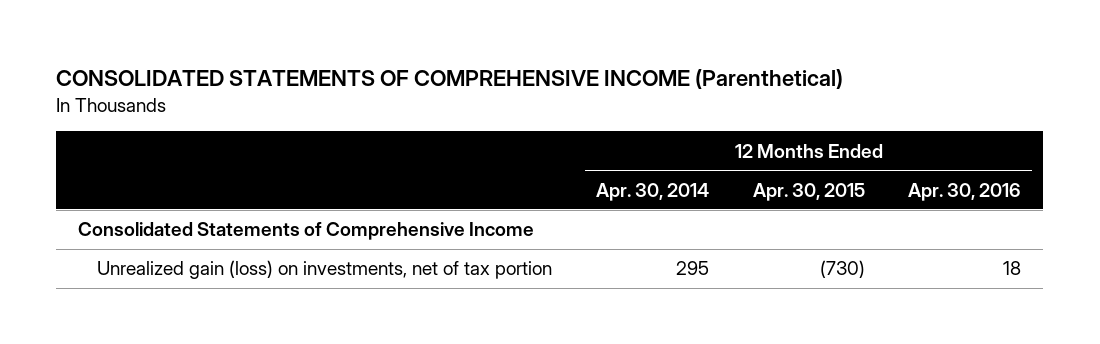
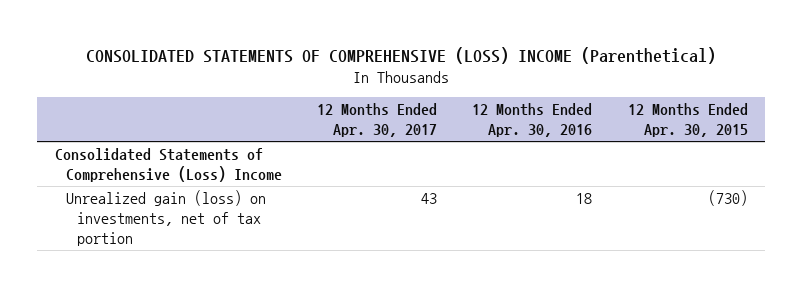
- CONSOLIDATED STATEMENTS OF COMPREHENSIVE INCOME (Parenthetical)
+ CONSOLIDATED STATEMENTS OF COMPREHENSIVE (LOSS) INCOME (Parenthetical)
- | 12 Months Ended Apr. 30, 2014 | 12 Months Ended Apr. 30, 2015 | 12 Months Ended Apr. 30, 2016
+ | 12 Months Ended Apr. 30, 2017 | 12 Months Ended Apr. 30, 2016 | 12 Months Ended Apr. 30, 2015
- Consolidated Statements of Comprehensive Income
+ Consolidated Statements of Comprehensive (Loss) Income

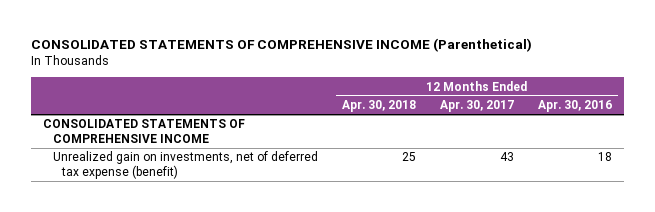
- CONSOLIDATED STATEMENTS OF COMPREHENSIVE (LOSS) INCOME (Parenthetical)
+ CONSOLIDATED STATEMENTS OF COMPREHENSIVE INCOME (Parenthetical)
- | 12 Months Ended Apr. 30, 2017 | 12 Months Ended Apr. 30, 2016 | 12 Months Ended Apr. 30, 2015
+ | 12 Months Ended Apr. 30, 2018 | 12 Months Ended Apr. 30, 2017 | 12 Months Ended Apr. 30, 2016
- Consolidated Statements of Comprehensive (Loss) Income
- Unrealized gain (loss) on investments, net of tax portion | 43 | 18 | (730)
+ CONSOLIDATED STATEMENTS OF COMPREHENSIVE INCOME
+ Unrealized gain on investments, net of deferred tax expense (benefit) | 25 | 43 | 18

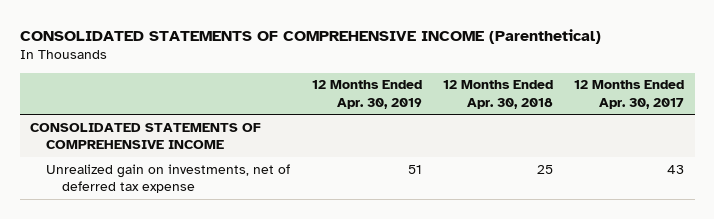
- | 12 Months Ended Apr. 30, 2018 | 12 Months Ended Apr. 30, 2017 | 12 Months Ended Apr. 30, 2016
+ | 12 Months Ended Apr. 30, 2019 | 12 Months Ended Apr. 30, 2018 | 12 Months Ended Apr. 30, 2017
- Unrealized gain on investments, net of deferred tax expense (benefit) | 25 | 43 | 18
+ Unrealized gain on investments, net of deferred tax expense | 51 | 25 | 43

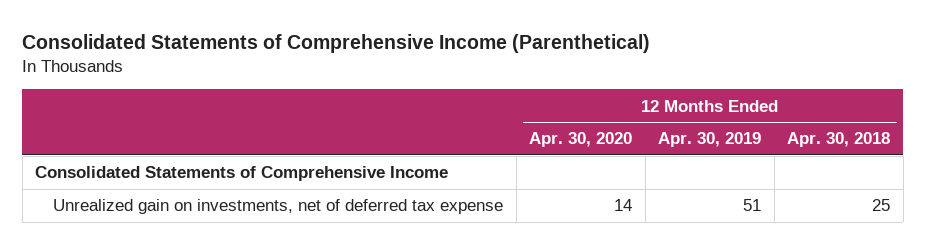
- CONSOLIDATED STATEMENTS OF COMPREHENSIVE INCOME (Parenthetical)
+ Consolidated Statements of Comprehensive Income (Parenthetical)
- | 12 Months Ended Apr. 30, 2019 | 12 Months Ended Apr. 30, 2018 | 12 Months Ended Apr. 30, 2017
+ | 12 Months Ended Apr. 30, 2020 | 12 Months Ended Apr. 30, 2019 | 12 Months Ended Apr. 30, 2018
- CONSOLIDATED STATEMENTS OF COMPREHENSIVE INCOME
+ Consolidated Statements of Comprehensive Income

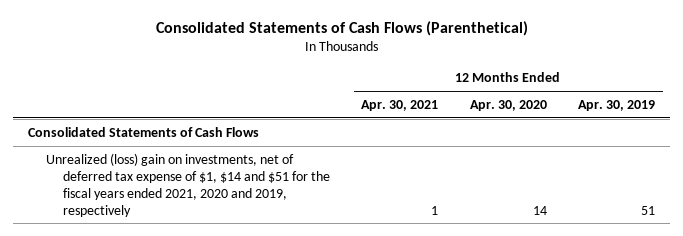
- Consolidated Statements of Comprehensive Income (Parenthetical)
+ Consolidated Statements of Cash Flows (Parenthetical)
- | 12 Months Ended Apr. 30, 2020 | 12 Months Ended Apr. 30, 2019 | 12 Months Ended Apr. 30, 2018
+ | 12 Months Ended Apr. 30, 2021 | 12 Months Ended Apr. 30, 2020 | 12 Months Ended Apr. 30, 2019
- Consolidated Statements of Comprehensive Income
- Unrealized gain on investments, net of deferred tax expense | 14 | 51 | 25
+ Consolidated Statements of Cash Flows
+ Unrealized (loss) gain on investments, net of deferred tax expense of $1, $14 and $51 for the fiscal years ended 2021, 2020 and 2019, respectively | 1 | 14 | 51

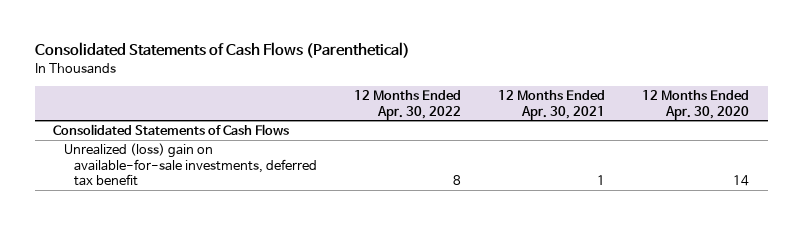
- | 12 Months Ended Apr. 30, 2021 | 12 Months Ended Apr. 30, 2020 | 12 Months Ended Apr. 30, 2019
+ | 12 Months Ended Apr. 30, 2022 | 12 Months Ended Apr. 30, 2021 | 12 Months Ended Apr. 30, 2020
- Unrealized (loss) gain on investments, net of deferred tax expense of $1, $14 and $51 for the fiscal years ended 2021, 2020 and 2019, respectively | 1 | 14 | 51
+ Unrealized (loss) gain on available-for-sale investments, deferred tax benefit | 8 | 1 | 14

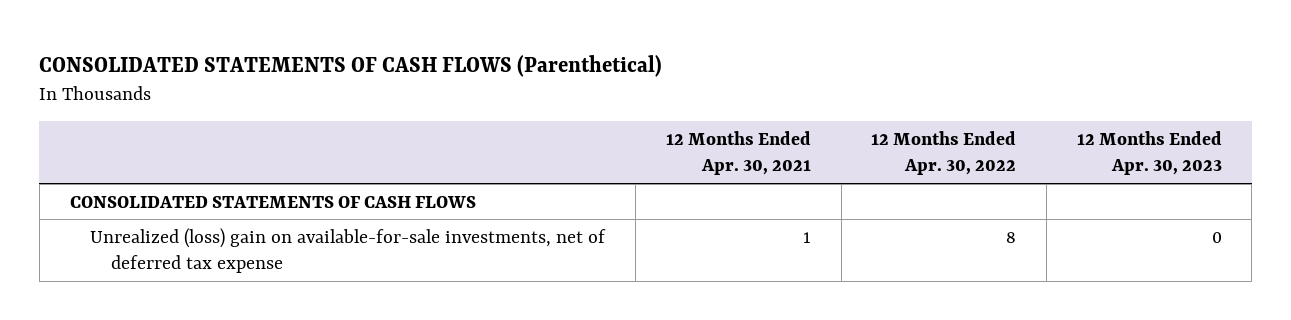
- Consolidated Statements of Cash Flows (Parenthetical)
+ CONSOLIDATED STATEMENTS OF CASH FLOWS (Parenthetical)
- | 12 Months Ended Apr. 30, 2022 | 12 Months Ended Apr. 30, 2021 | 12 Months Ended Apr. 30, 2020
+ | 12 Months Ended Apr. 30, 2021 | 12 Months Ended Apr. 30, 2022 | 12 Months Ended Apr. 30, 2023
- Consolidated Statements of Cash Flows
- Unrealized (loss) gain on available-for-sale investments, deferred tax benefit | 8 | 1 | 14
+ CONSOLIDATED STATEMENTS OF CASH FLOWS
+ Unrealized (loss) gain on available-for-sale investments, net of deferred tax expense | 1 | 8 | 0

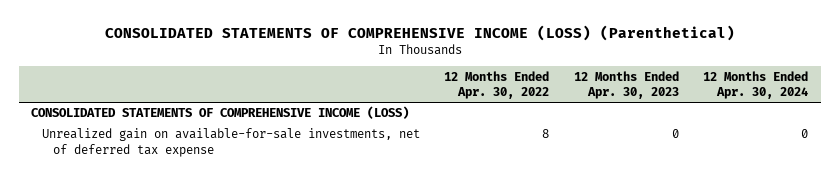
- CONSOLIDATED STATEMENTS OF CASH FLOWS (Parenthetical)
+ CONSOLIDATED STATEMENTS OF COMPREHENSIVE INCOME (LOSS) (Parenthetical)
- | 12 Months Ended Apr. 30, 2021 | 12 Months Ended Apr. 30, 2022 | 12 Months Ended Apr. 30, 2023
+ | 12 Months Ended Apr. 30, 2022 | 12 Months Ended Apr. 30, 2023 | 12 Months Ended Apr. 30, 2024
- CONSOLIDATED STATEMENTS OF CASH FLOWS
- Unrealized (loss) gain on available-for-sale investments, net of deferred tax expense | 1 | 8 | 0
+ CONSOLIDATED STATEMENTS OF COMPREHENSIVE INCOME (LOSS)
+ Unrealized gain on available-for-sale investments, net of deferred tax expense | 8 | 0 | 0

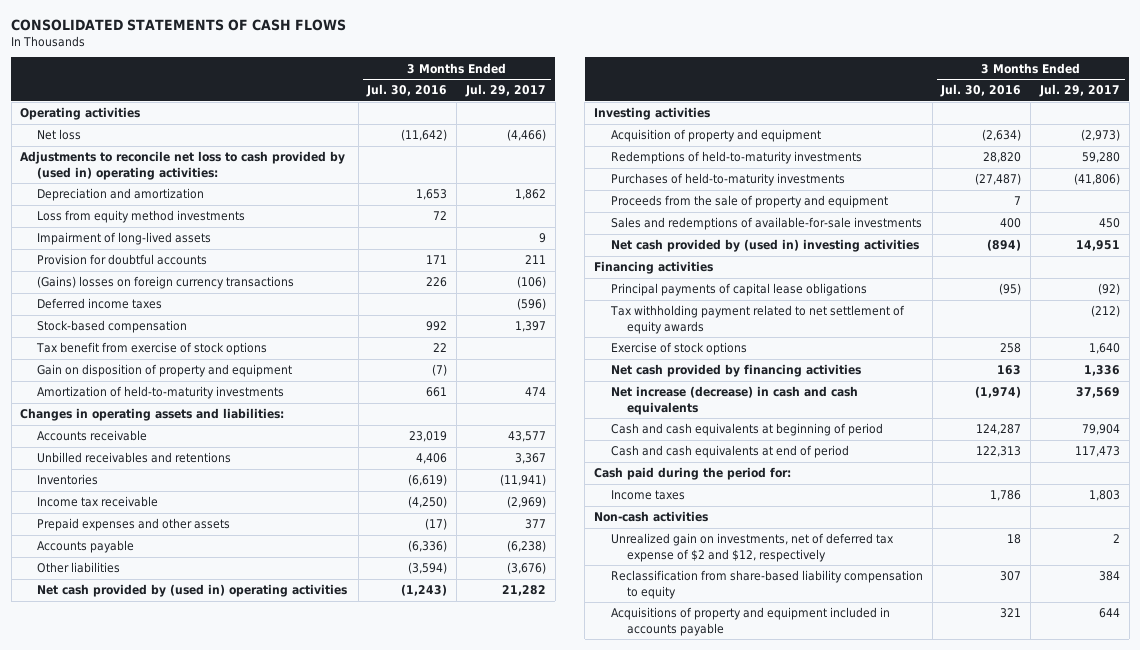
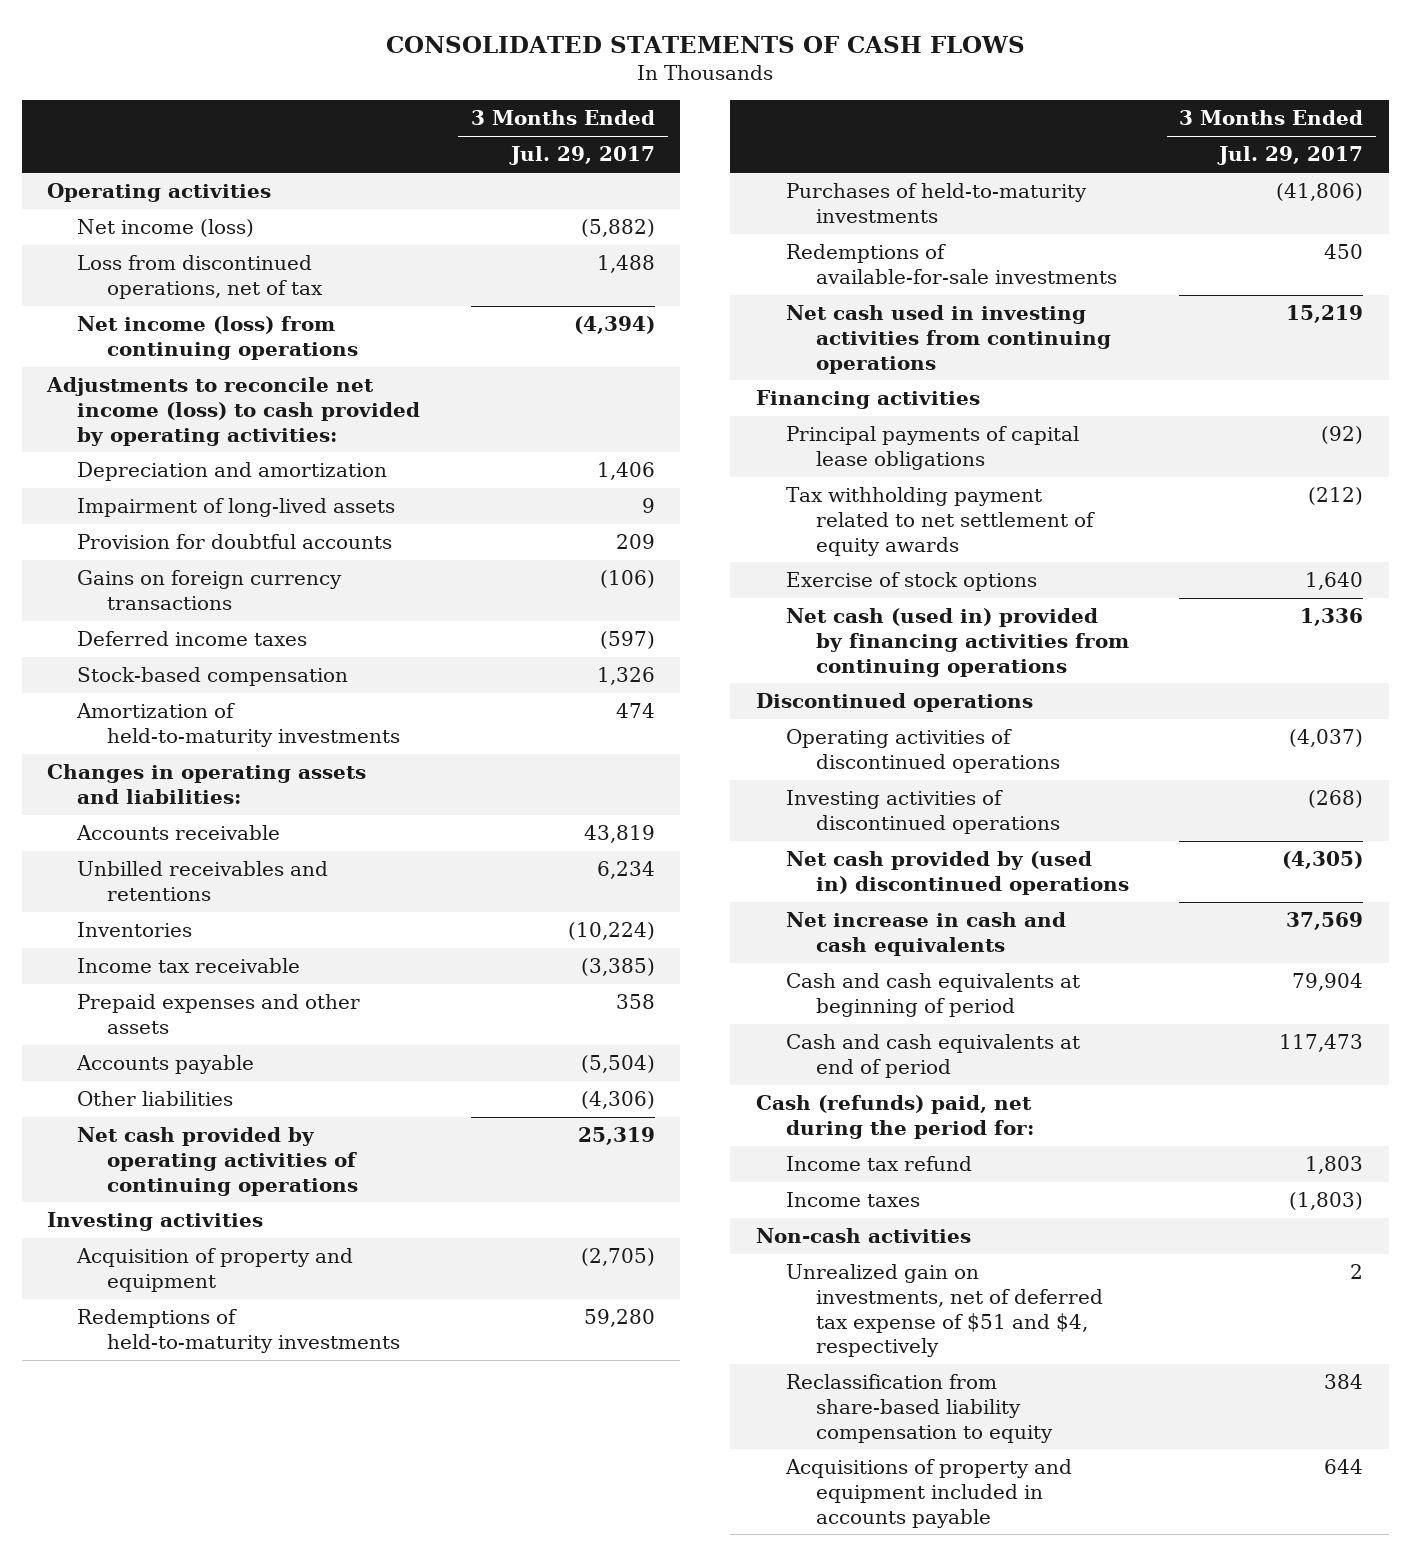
- | 3 Months Ended Jul. 30, 2016 | 3 Months Ended Jul. 29, 2017
+ | 3 Months Ended Jul. 29, 2017
- Net loss | (11,642) | (4,466)
- Adjustments to reconcile net loss to cash provided by (used in) operating activities:
- Depreciation and amortization | 1,653 | 1,862
- Loss from equity method investments | 72 |
+ Net income (loss) | (5,882)
+ Loss from discontinued operations, net of tax | 1,488
+ Net income (loss) from continuing operations | (4,394)
+ Adjustments to reconcile net income (loss) to cash provided by operating activities:
+ Depreciation and amortization | 1,406
- Provision for doubtful accounts | 171 | 211
- (Gains) losses on foreign currency transactions | 226 | (106)
- Deferred income taxes | | (596)
- Stock-based compensation | 992 | 1,397
- Tax benefit from exercise of stock options | 22 |
- Gain on disposition of property and equipment | (7) |
+ Provision for doubtful accounts | 209
+ Gains on foreign currency transactions | (106)
+ Deferred income taxes | (597)
+ Stock-based compensation | 1,326
- Accounts receivable | 23,019 | 43,577
- Unbilled receivables and retentions | 4,406 | 3,367
- Inventories | (6,619) | (11,941)
- Income tax receivable | (4,250) | (2,969)
- Prepaid expenses and other assets | (17) | 377
- Accounts payable | (6,336) | (6,238)
- Other liabilities | (3,594) | (3,676)
- Net cash provided by (used in) operating activities | (1,243) | 21,282
+ Accounts receivable | 43,819
+ Unbilled receivables and retentions | 6,234
+ Inventories | (10,224)
+ Income tax receivable | (3,385)
+ Prepaid expenses and other assets | 358
+ Accounts payable | (5,504)
+ Other liabilities | (4,306)
+ Net cash provided by operating activities of continuing operations | 25,319
- Acquisition of property and equipment | (2,634) | (2,973)
+ Acquisition of property and equipment | (2,705)
- Proceeds from the sale of property and equipment | 7 |
- Sales and redemptions of available-for-sale investments | 400 | 450
- Net cash provided by (used in) investing activities | (894) | 14,951
+ Redemptions of available-for-sale investments | 450
+ Net cash used in investing activities from continuing operations | 15,219
- Net cash provided by financing activities | 163 | 1,336
- Net increase (decrease) in cash and cash equivalents | (1,974) | 37,569
+ Net cash (used in) provided by financing activities from continuing operations | 1,336
+ Discontinued operations
+ Operating activities of discontinued operations | (4,037)
+ Investing activities of discontinued operations | (268)
+ Net cash provided by (used in) discontinued operations | (4,305)
+ Net increase in cash and cash equivalents | 37,569
- Cash paid during the period for:
- Income taxes | 1,786 | 1,803
+ Cash (refunds) paid, net during the period for:
+ Income tax refund | 1,803
+ Income taxes | (1,803)
- Unrealized gain on investments, net of deferred tax expense of $2 and $12, respectively | 18 | 2
+ Unrealized gain on investments, net of deferred tax expense of $51 and $4, respectively | 2

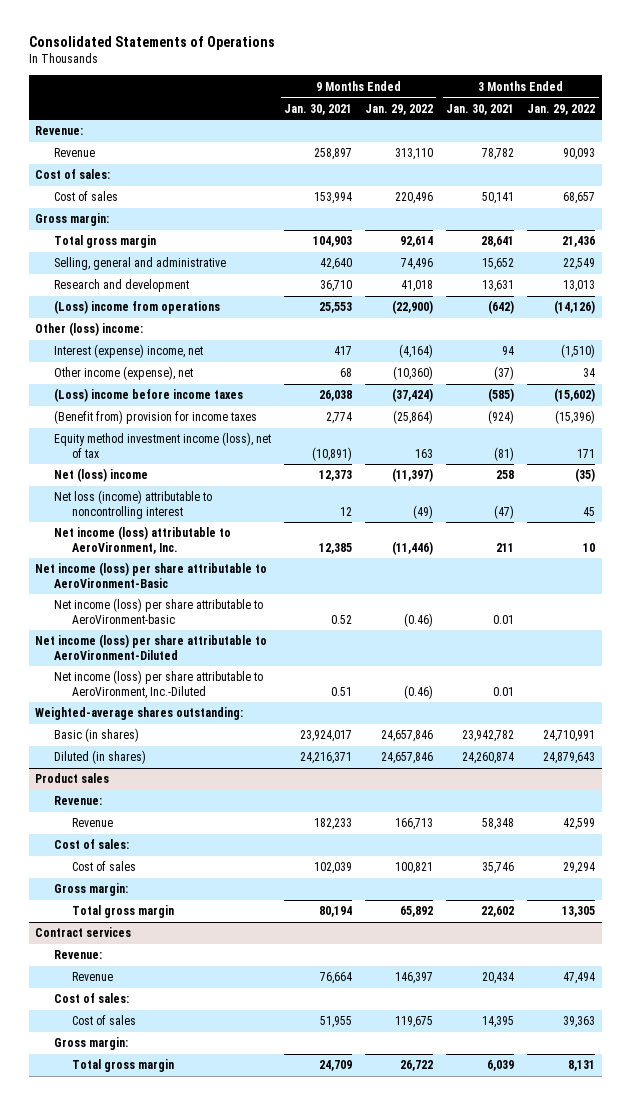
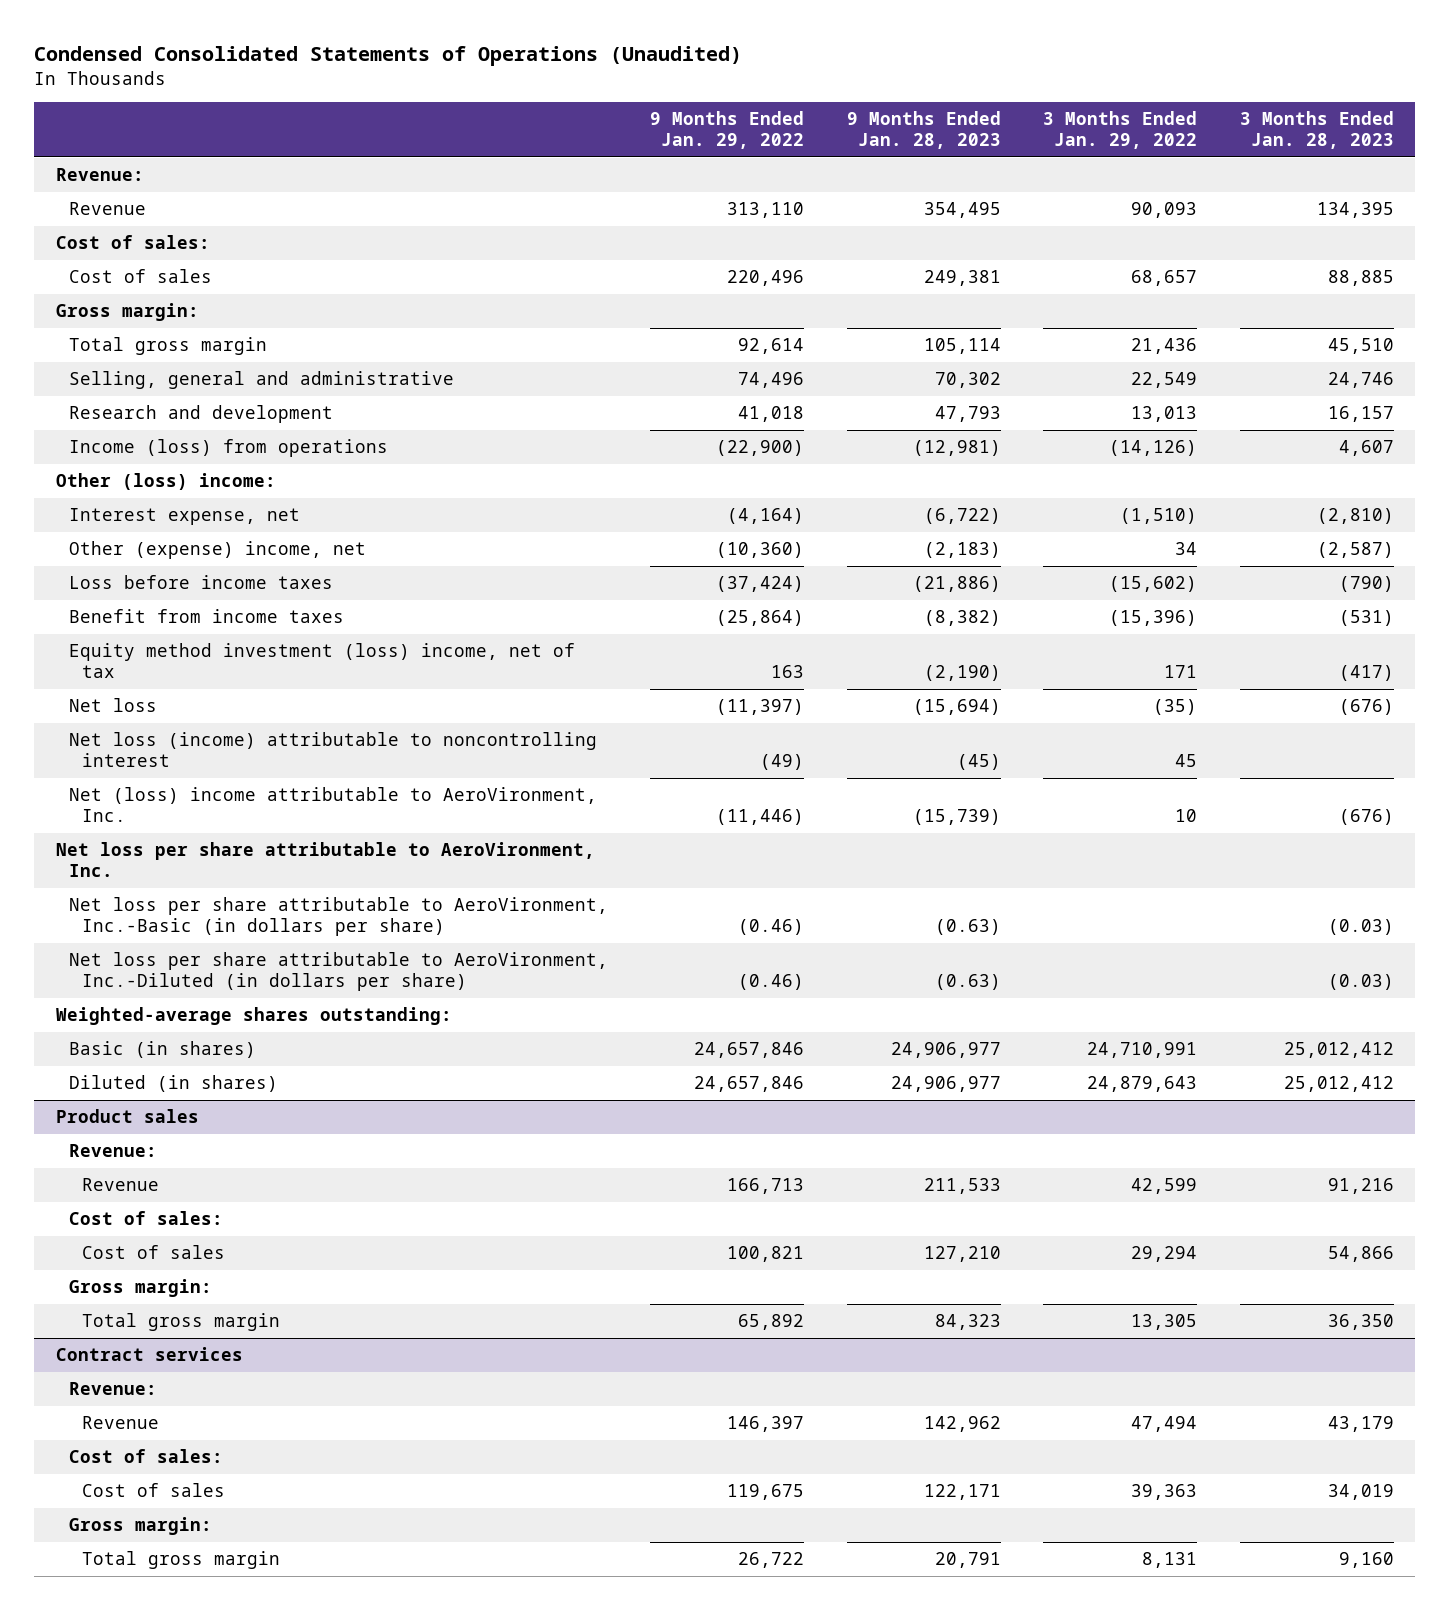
- Consolidated Statements of Operations
+ Condensed Consolidated Statements of Operations (Unaudited)
- | 9 Months Ended Jan. 30, 2021 | 9 Months Ended Jan. 29, 2022 | 3 Months Ended Jan. 30, 2021 | 3 Months Ended Jan. 29, 2022
+ | 9 Months Ended Jan. 29, 2022 | 9 Months Ended Jan. 28, 2023 | 3 Months Ended Jan. 29, 2022 | 3 Months Ended Jan. 28, 2023
- (Loss) income from operations | 25,553 | (22,900) | (642) | (14,126)
+ Income (loss) from operations | (22,900) | (12,981) | (14,126) | 4,607
- Interest (expense) income, net | 417 | (4,164) | 94 | (1,510)
- Other income (expense), net | 68 | (10,360) | (37) | 34
- (Loss) income before income taxes | 26,038 | (37,424) | (585) | (15,602)
- (Benefit from) provision for income taxes | 2,774 | (25,864) | (924) | (15,396)
- Equity method investment income (loss), net of tax | (10,891) | 163 | (81) | 171
- Net (loss) income | 12,373 | (11,397) | 258 | (35)
+ Interest expense, net | (4,164) | (6,722) | (1,510) | (2,810)
+ Other (expense) income, net | (10,360) | (2,183) | 34 | (2,587)
+ Loss before income taxes | (37,424) | (21,886) | (15,602) | (790)
+ Benefit from income taxes | (25,864) | (8,382) | (15,396) | (531)
+ Equity method investment (loss) income, net of tax | 163 | (2,190) | 171 | (417)
+ Net loss | (11,397) | (15,694) | (35) | (676)
- Net income (loss) attributable to AeroVironment, Inc. | 12,385 | (11,446) | 211 | 10
- Net income (loss) per share attributable to AeroVironment-Basic
- Net income (loss) per share attributable to AeroVironment-basic | 0.52 | (0.46) | 0.01 |
- Net income (loss) per share attributable to AeroVironment-Diluted
- Net income (loss) per share attributable to AeroVironment, Inc.-Diluted | 0.51 | (0.46) | 0.01 |
+ Net (loss) income attributable to AeroVironment, Inc. | (11,446) | (15,739) | 10 | (676)
+ Net loss per share attributable to AeroVironment, Inc.
+ Net loss per share attributable to AeroVironment, Inc.-Basic (in dollars per share) | (0.46) | (0.63) | | (0.03)
+ Net loss per share attributable to AeroVironment, Inc.-Diluted (in dollars per share) | (0.46) | (0.63) | | (0.03)

